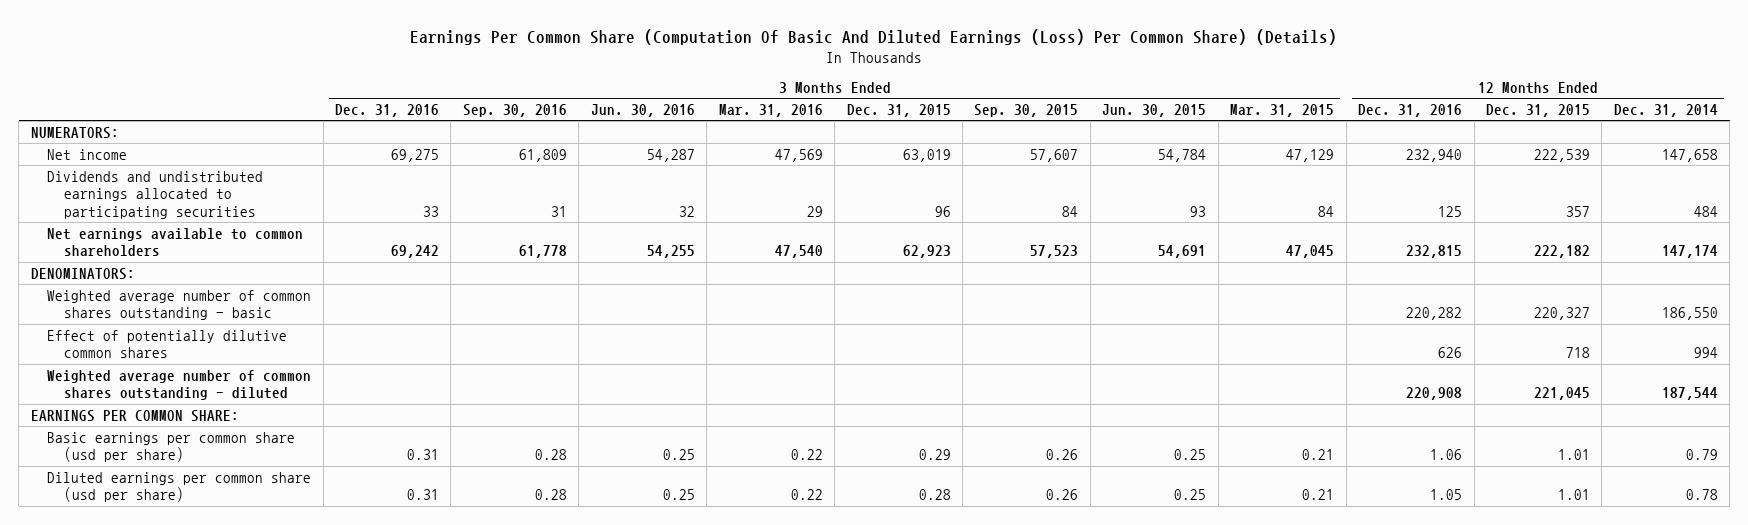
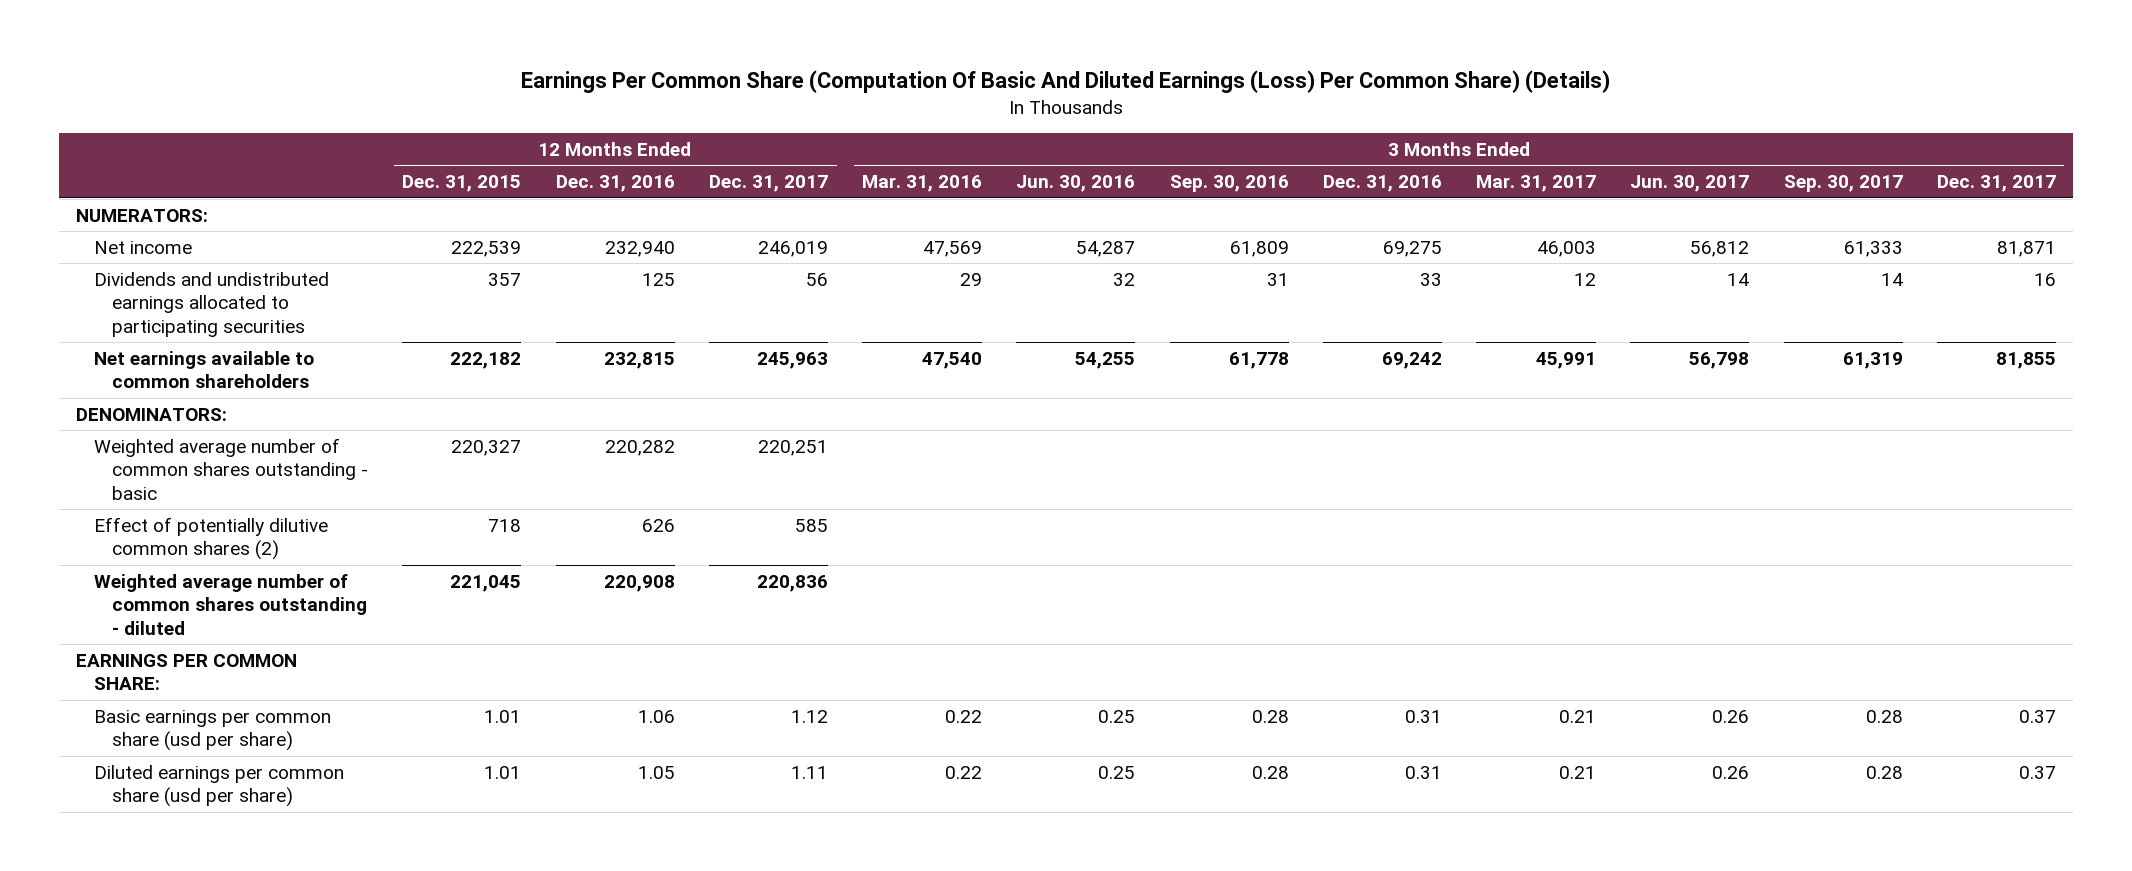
- | 3 Months Ended Dec. 31, 2016 | 3 Months Ended Sep. 30, 2016 | 3 Months Ended Jun. 30, 2016 | 3 Months Ended Mar. 31, 2016 | 3 Months Ended Dec. 31, 2015 | 3 Months Ended Sep. 30, 2015 | 3 Months Ended Jun. 30, 2015 | 3 Months Ended Mar. 31, 2015 | 12 Months Ended Dec. 31, 2016 | 12 Months Ended Dec. 31, 2015 | 12 Months Ended Dec. 31, 2014
+ | 12 Months Ended Dec. 31, 2015 | 12 Months Ended Dec. 31, 2016 | 12 Months Ended Dec. 31, 2017 | 3 Months Ended Mar. 31, 2016 | 3 Months Ended Jun. 30, 2016 | 3 Months Ended Sep. 30, 2016 | 3 Months Ended Dec. 31, 2016 | 3 Months Ended Mar. 31, 2017 | 3 Months Ended Jun. 30, 2017 | 3 Months Ended Sep. 30, 2017 | 3 Months Ended Dec. 31, 2017
- Effect of potentially dilutive common shares | | | | | | | | | 626 | 718 | 994
+ Effect of potentially dilutive common shares (2) | 718 | 626 | 585 | | | | | | | |

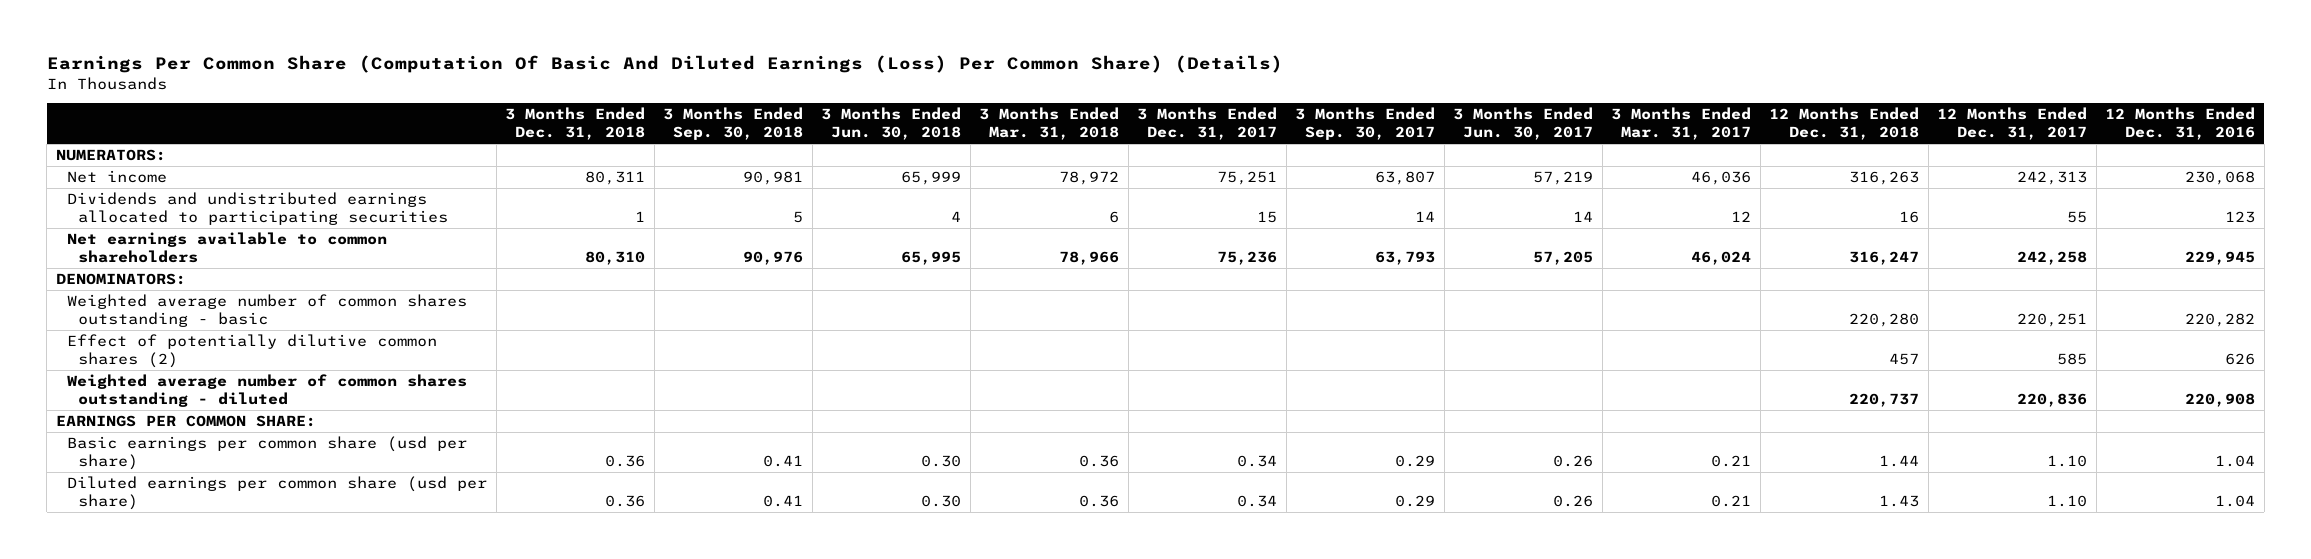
- | 12 Months Ended Dec. 31, 2015 | 12 Months Ended Dec. 31, 2016 | 12 Months Ended Dec. 31, 2017 | 3 Months Ended Mar. 31, 2016 | 3 Months Ended Jun. 30, 2016 | 3 Months Ended Sep. 30, 2016 | 3 Months Ended Dec. 31, 2016 | 3 Months Ended Mar. 31, 2017 | 3 Months Ended Jun. 30, 2017 | 3 Months Ended Sep. 30, 2017 | 3 Months Ended Dec. 31, 2017
+ | 3 Months Ended Dec. 31, 2018 | 3 Months Ended Sep. 30, 2018 | 3 Months Ended Jun. 30, 2018 | 3 Months Ended Mar. 31, 2018 | 3 Months Ended Dec. 31, 2017 | 3 Months Ended Sep. 30, 2017 | 3 Months Ended Jun. 30, 2017 | 3 Months Ended Mar. 31, 2017 | 12 Months Ended Dec. 31, 2018 | 12 Months Ended Dec. 31, 2017 | 12 Months Ended Dec. 31, 2016
- Net income | 222,539 | 232,940 | 246,019 | 47,569 | 54,287 | 61,809 | 69,275 | 46,003 | 56,812 | 61,333 | 81,871
- Dividends and undistributed earnings allocated to participating securities | 357 | 125 | 56 | 29 | 32 | 31 | 33 | 12 | 14 | 14 | 16
- Net earnings available to common shareholders | 222,182 | 232,815 | 245,963 | 47,540 | 54,255 | 61,778 | 69,242 | 45,991 | 56,798 | 61,319 | 81,855
+ Net income | 80,311 | 90,981 | 65,999 | 78,972 | 75,251 | 63,807 | 57,219 | 46,036 | 316,263 | 242,313 | 230,068
+ Dividends and undistributed earnings allocated to participating securities | 1 | 5 | 4 | 6 | 15 | 14 | 14 | 12 | 16 | 55 | 123
+ Net earnings available to common shareholders | 80,310 | 90,976 | 65,995 | 78,966 | 75,236 | 63,793 | 57,205 | 46,024 | 316,247 | 242,258 | 229,945
- Basic earnings per common share (usd per share) | 1.01 | 1.06 | 1.12 | 0.22 | 0.25 | 0.28 | 0.31 | 0.21 | 0.26 | 0.28 | 0.37
- Diluted earnings per common share (usd per share) | 1.01 | 1.05 | 1.11 | 0.22 | 0.25 | 0.28 | 0.31 | 0.21 | 0.26 | 0.28 | 0.37
+ Basic earnings per common share (usd per share) | 0.36 | 0.41 | 0.30 | 0.36 | 0.34 | 0.29 | 0.26 | 0.21 | 1.44 | 1.10 | 1.04
+ Diluted earnings per common share (usd per share) | 0.36 | 0.41 | 0.30 | 0.36 | 0.34 | 0.29 | 0.26 | 0.21 | 1.43 | 1.10 | 1.04

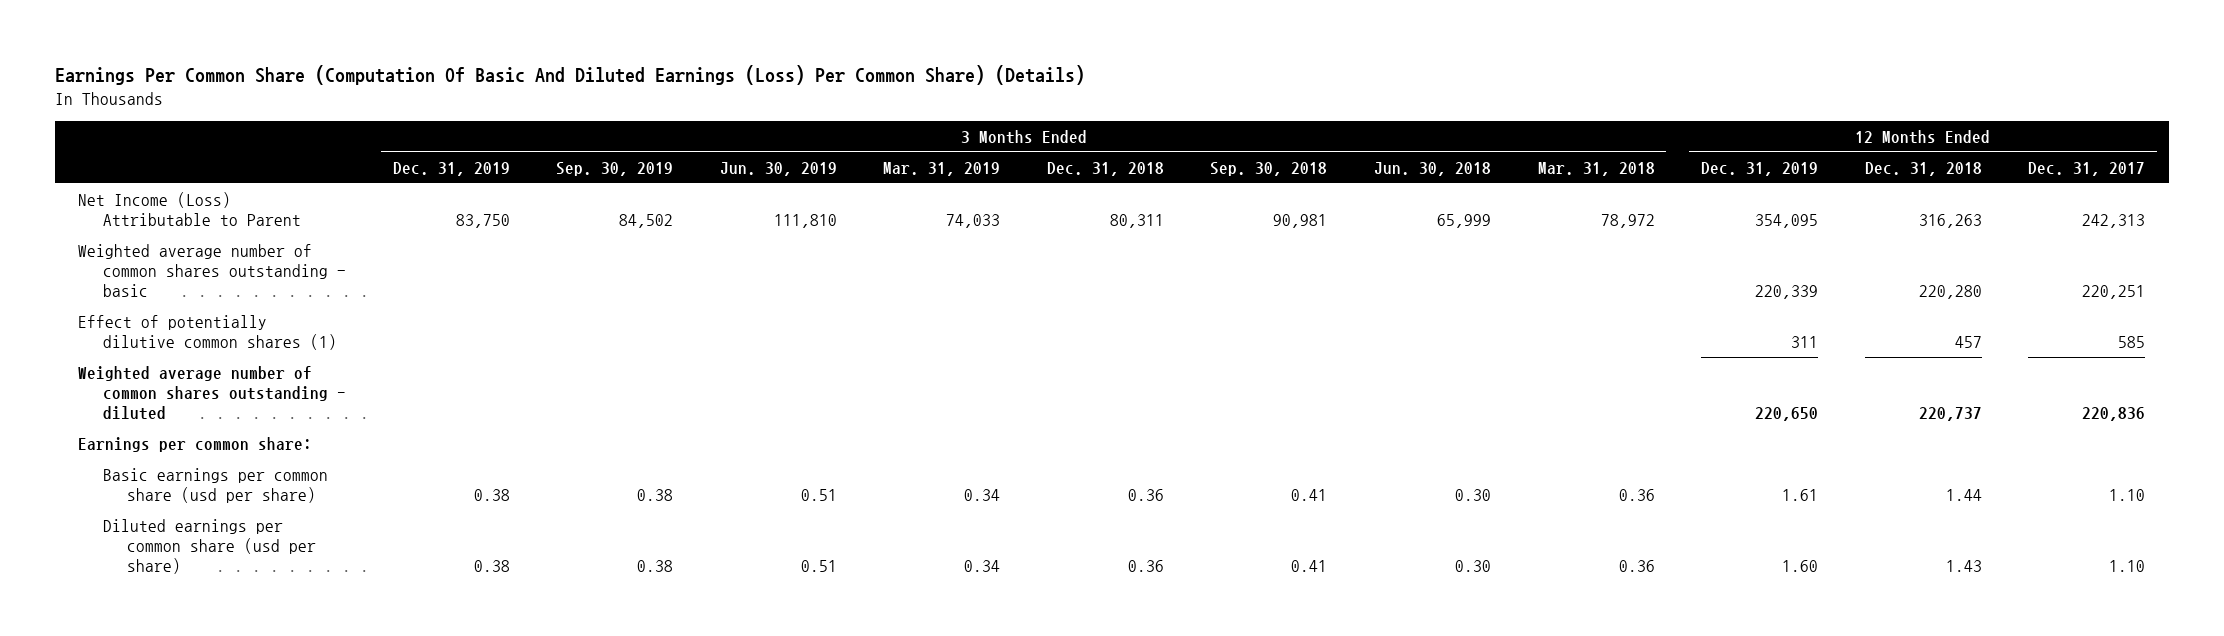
- | 3 Months Ended Dec. 31, 2018 | 3 Months Ended Sep. 30, 2018 | 3 Months Ended Jun. 30, 2018 | 3 Months Ended Mar. 31, 2018 | 3 Months Ended Dec. 31, 2017 | 3 Months Ended Sep. 30, 2017 | 3 Months Ended Jun. 30, 2017 | 3 Months Ended Mar. 31, 2017 | 12 Months Ended Dec. 31, 2018 | 12 Months Ended Dec. 31, 2017 | 12 Months Ended Dec. 31, 2016
+ | 3 Months Ended Dec. 31, 2019 | 3 Months Ended Sep. 30, 2019 | 3 Months Ended Jun. 30, 2019 | 3 Months Ended Mar. 31, 2019 | 3 Months Ended Dec. 31, 2018 | 3 Months Ended Sep. 30, 2018 | 3 Months Ended Jun. 30, 2018 | 3 Months Ended Mar. 31, 2018 | 12 Months Ended Dec. 31, 2019 | 12 Months Ended Dec. 31, 2018 | 12 Months Ended Dec. 31, 2017
- NUMERATORS:
- Net income | 80,311 | 90,981 | 65,999 | 78,972 | 75,251 | 63,807 | 57,219 | 46,036 | 316,263 | 242,313 | 230,068
- Dividends and undistributed earnings allocated to participating securities | 1 | 5 | 4 | 6 | 15 | 14 | 14 | 12 | 16 | 55 | 123
- Net earnings available to common shareholders | 80,310 | 90,976 | 65,995 | 78,966 | 75,236 | 63,793 | 57,205 | 46,024 | 316,247 | 242,258 | 229,945
- DENOMINATORS:
+ Net Income (Loss) Attributable to Parent | 83,750 | 84,502 | 111,810 | 74,033 | 80,311 | 90,981 | 65,999 | 78,972 | 354,095 | 316,263 | 242,313
- Effect of potentially dilutive common shares (2) | | | | | | | | | 457 | 585 | 626
+ Effect of potentially dilutive common shares (1) | | | | | | | | | 311 | 457 | 585
- EARNINGS PER COMMON SHARE:
+ Earnings per common share:

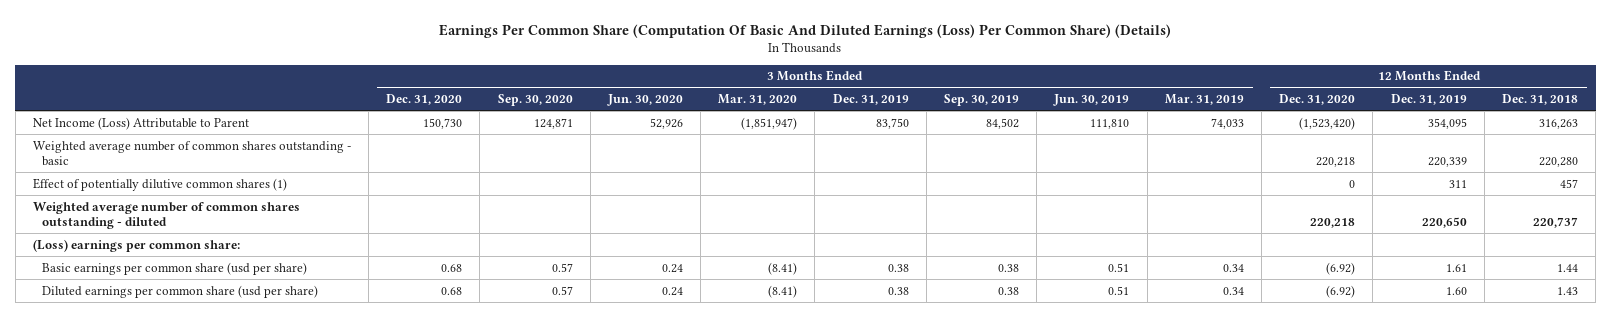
- | 3 Months Ended Dec. 31, 2019 | 3 Months Ended Sep. 30, 2019 | 3 Months Ended Jun. 30, 2019 | 3 Months Ended Mar. 31, 2019 | 3 Months Ended Dec. 31, 2018 | 3 Months Ended Sep. 30, 2018 | 3 Months Ended Jun. 30, 2018 | 3 Months Ended Mar. 31, 2018 | 12 Months Ended Dec. 31, 2019 | 12 Months Ended Dec. 31, 2018 | 12 Months Ended Dec. 31, 2017
+ | 3 Months Ended Dec. 31, 2020 | 3 Months Ended Sep. 30, 2020 | 3 Months Ended Jun. 30, 2020 | 3 Months Ended Mar. 31, 2020 | 3 Months Ended Dec. 31, 2019 | 3 Months Ended Sep. 30, 2019 | 3 Months Ended Jun. 30, 2019 | 3 Months Ended Mar. 31, 2019 | 12 Months Ended Dec. 31, 2020 | 12 Months Ended Dec. 31, 2019 | 12 Months Ended Dec. 31, 2018
- Earnings per common share:
+ (Loss) earnings per common share:

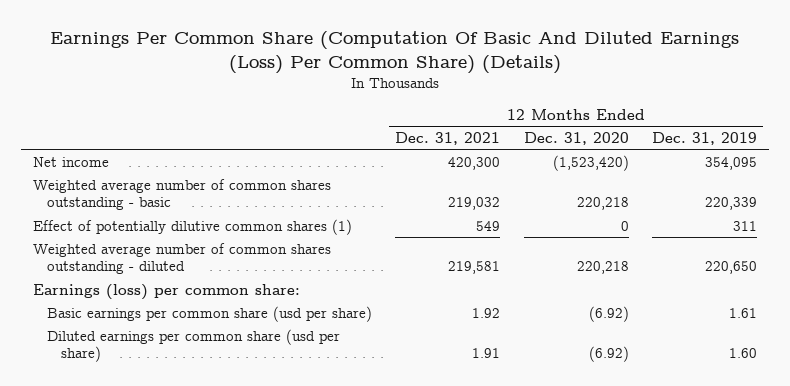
- | 3 Months Ended Dec. 31, 2020 | 3 Months Ended Sep. 30, 2020 | 3 Months Ended Jun. 30, 2020 | 3 Months Ended Mar. 31, 2020 | 3 Months Ended Dec. 31, 2019 | 3 Months Ended Sep. 30, 2019 | 3 Months Ended Jun. 30, 2019 | 3 Months Ended Mar. 31, 2019 | 12 Months Ended Dec. 31, 2020 | 12 Months Ended Dec. 31, 2019 | 12 Months Ended Dec. 31, 2018
+ | 12 Months Ended Dec. 31, 2021 | 12 Months Ended Dec. 31, 2020 | 12 Months Ended Dec. 31, 2019
- Net Income (Loss) Attributable to Parent | 150,730 | 124,871 | 52,926 | (1,851,947) | 83,750 | 84,502 | 111,810 | 74,033 | (1,523,420) | 354,095 | 316,263
+ Net income | 420,300 | (1,523,420) | 354,095
- (Loss) earnings per common share:
+ Earnings (loss) per common share:

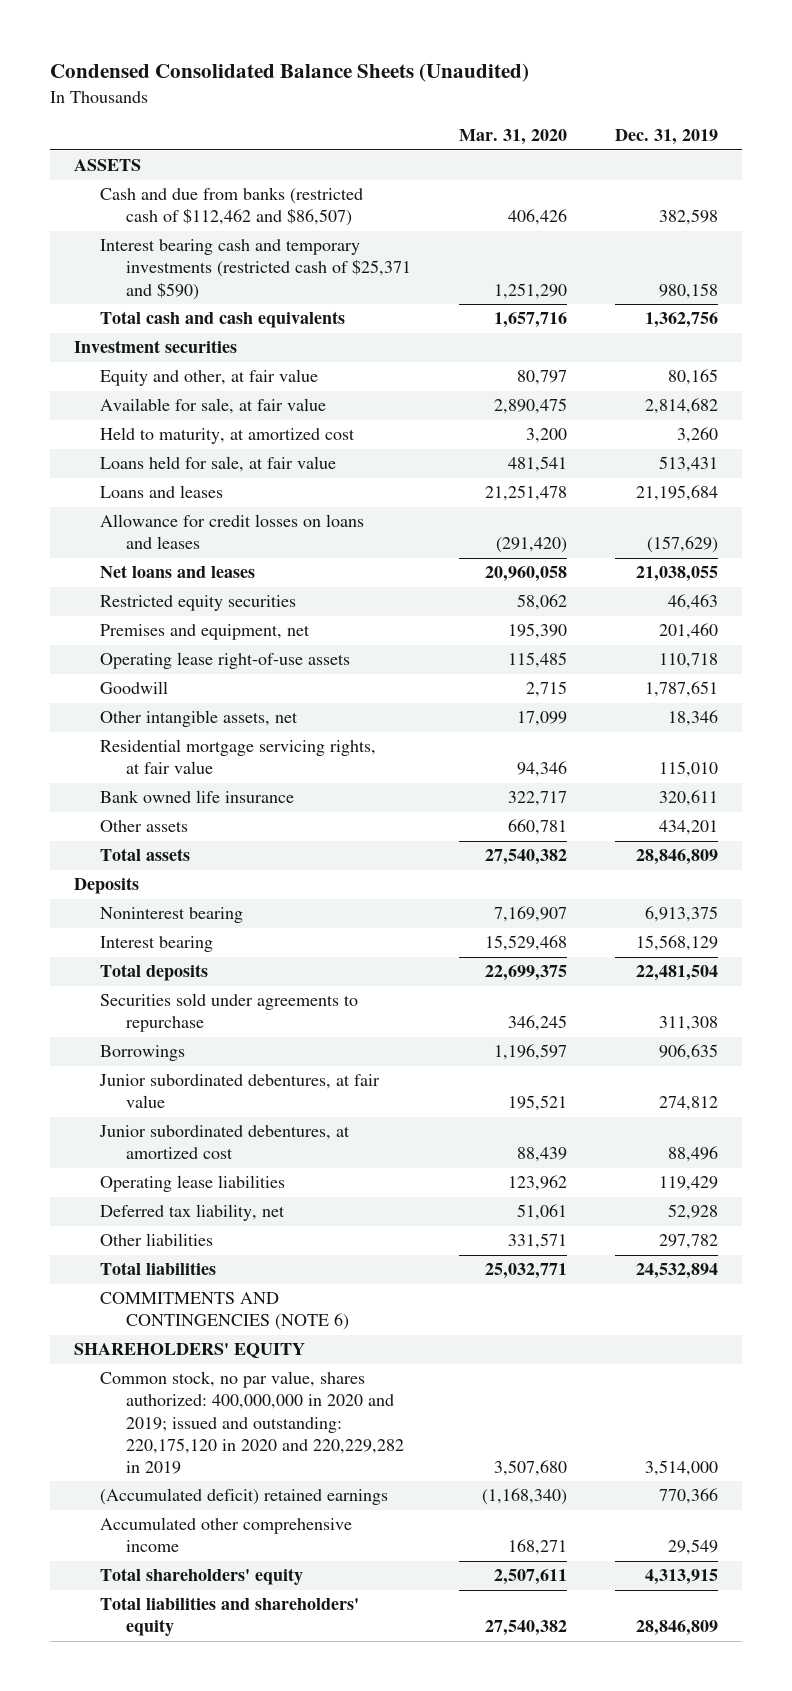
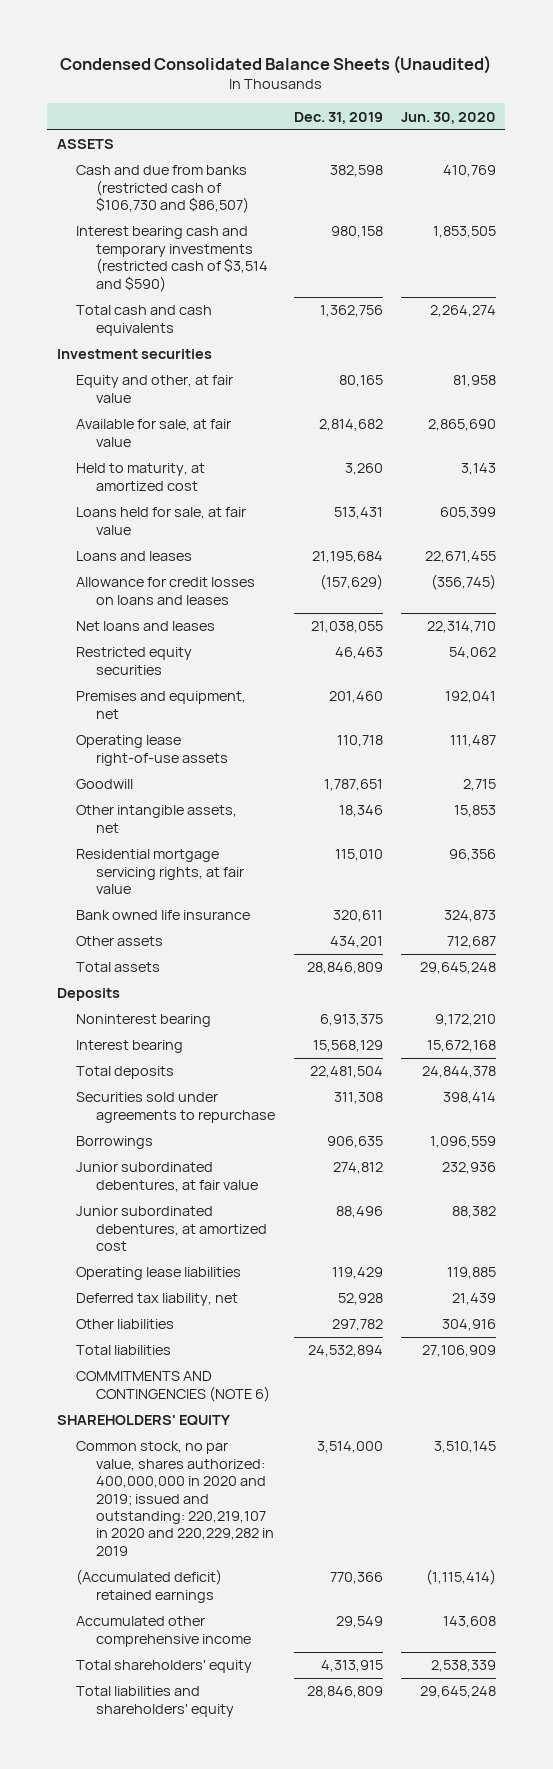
- | Mar. 31, 2020 | Dec. 31, 2019
+ | Dec. 31, 2019 | Jun. 30, 2020
- Cash and due from banks (restricted cash of $112,462 and $86,507) | 406,426 | 382,598
- Interest bearing cash and temporary investments (restricted cash of $25,371 and $590) | 1,251,290 | 980,158
+ Cash and due from banks (restricted cash of $106,730 and $86,507) | 382,598 | 410,769
+ Interest bearing cash and temporary investments (restricted cash of $3,514 and $590) | 980,158 | 1,853,505
- Common stock, no par value, shares authorized: 400,000,000 in 2020 and 2019; issued and outstanding: 220,175,120 in 2020 and 220,229,282 in 2019 | 3,507,680 | 3,514,000
+ Common stock, no par value, shares authorized: 400,000,000 in 2020 and 2019; issued and outstanding: 220,219,107 in 2020 and 220,229,282 in 2019 | 3,514,000 | 3,510,145

